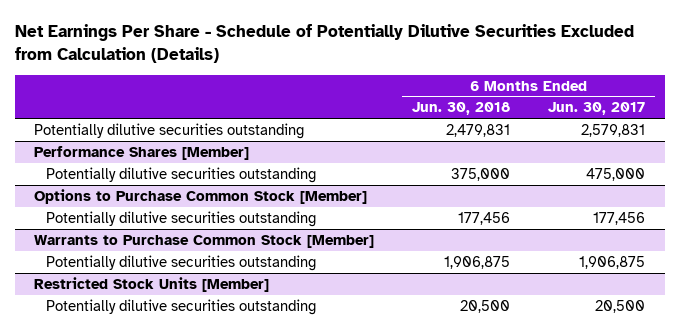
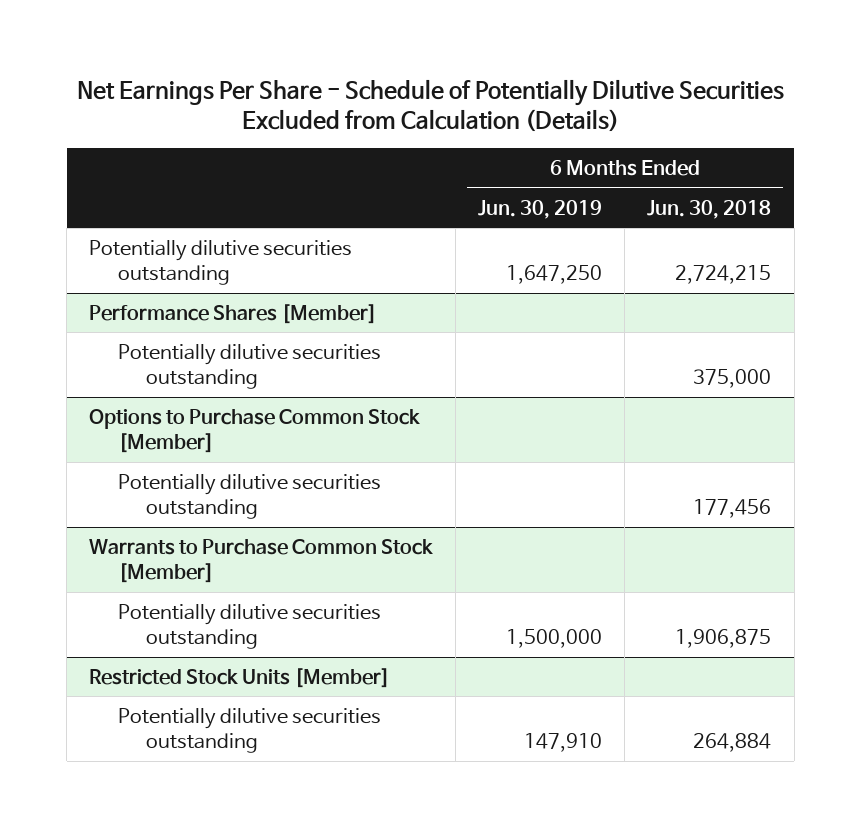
- | 6 Months Ended Jun. 30, 2018 | 6 Months Ended Jun. 30, 2017
+ | 6 Months Ended Jun. 30, 2019 | 6 Months Ended Jun. 30, 2018
- Potentially dilutive securities outstanding | 2,479,831 | 2,579,831
+ Potentially dilutive securities outstanding | 1,647,250 | 2,724,215
@ Restricted Stock Units [Member]
- Potentially dilutive securities outstanding | 20,500 | 20,500
+ Potentially dilutive securities outstanding | 147,910 | 264,884

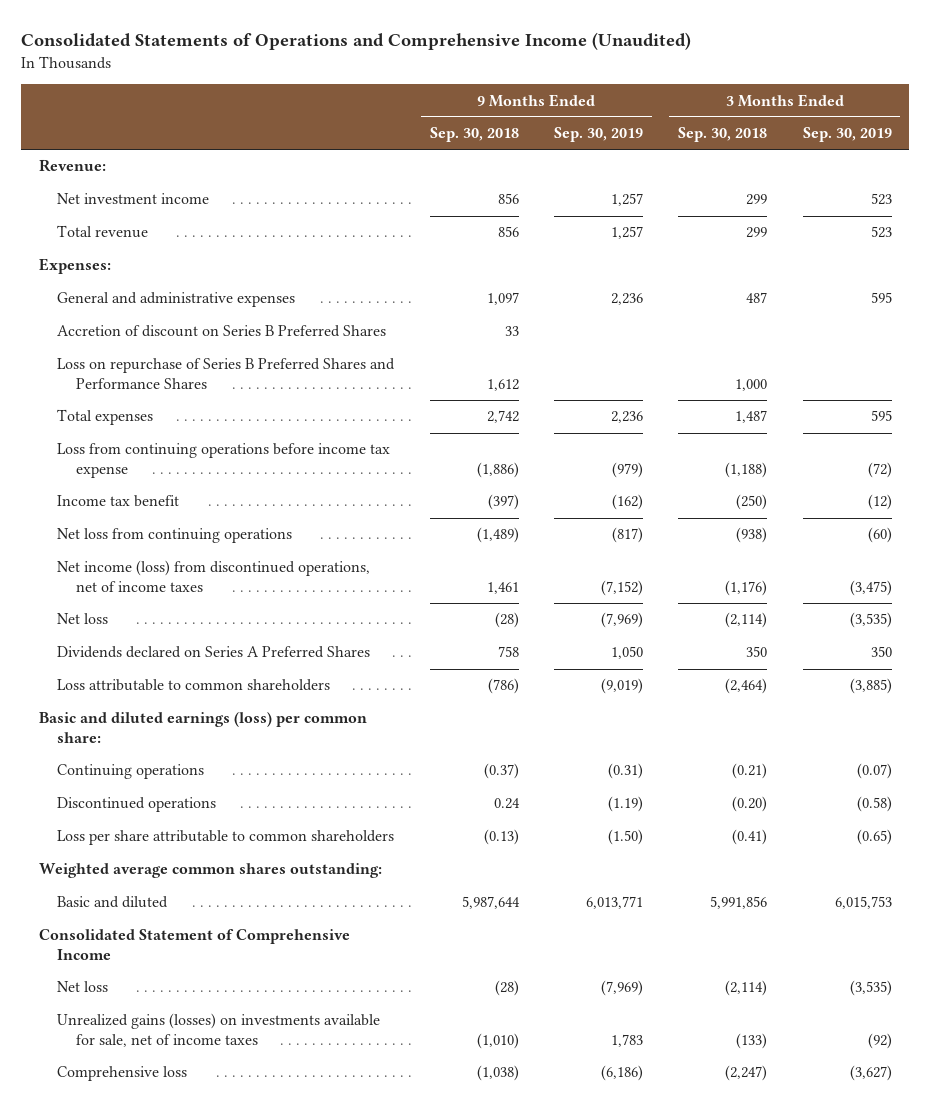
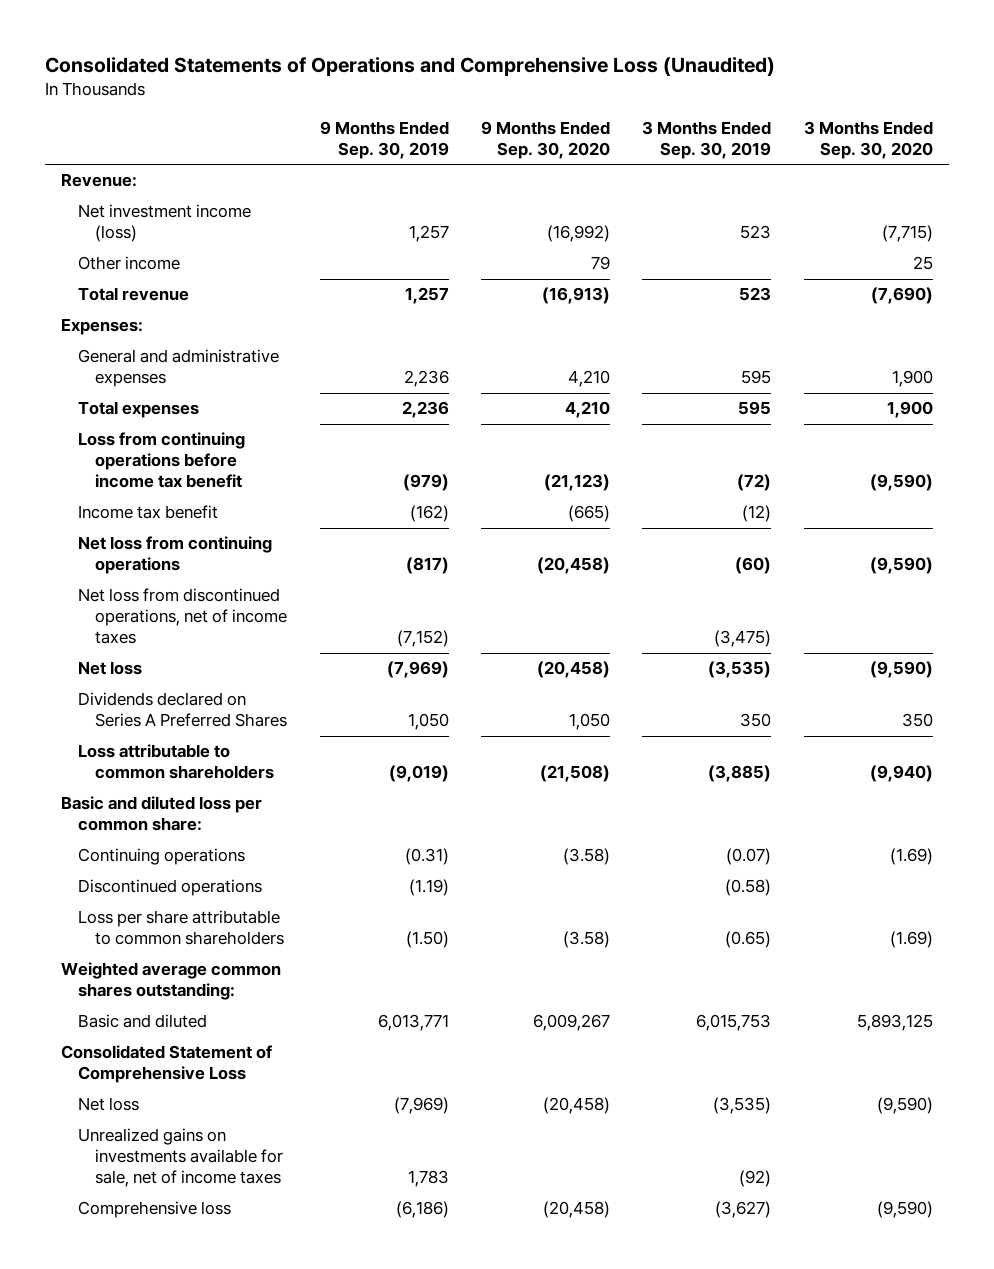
- Consolidated Statements of Operations and Comprehensive Income (Unaudited)
+ Consolidated Statements of Operations and Comprehensive Loss (Unaudited)
- | 9 Months Ended Sep. 30, 2018 | 9 Months Ended Sep. 30, 2019 | 3 Months Ended Sep. 30, 2018 | 3 Months Ended Sep. 30, 2019
+ | 9 Months Ended Sep. 30, 2019 | 9 Months Ended Sep. 30, 2020 | 3 Months Ended Sep. 30, 2019 | 3 Months Ended Sep. 30, 2020
- Net investment income | 856 | 1,257 | 299 | 523
+ Net investment income (loss) | 1,257 | (16,992) | 523 | (7,715)
+ Other income | | 79 | | 25
- Accretion of discount on Series B Preferred Shares | 33 | | |
- Loss on repurchase of Series B Preferred Shares and Performance Shares | 1,612 | | 1,000 |
- Loss from continuing operations before income tax expense | (1,886) | (979) | (1,188) | (72)
+ Loss from continuing operations before income tax benefit | (979) | (21,123) | (72) | (9,590)
- Net income (loss) from discontinued operations, net of income taxes | 1,461 | (7,152) | (1,176) | (3,475)
+ Net loss from discontinued operations, net of income taxes | (7,152) | | (3,475) |
- Basic and diluted earnings (loss) per common share:
+ Basic and diluted loss per common share:
- Consolidated Statement of Comprehensive Income
+ Consolidated Statement of Comprehensive Loss
- Unrealized gains (losses) on investments available for sale, net of income taxes | (1,010) | 1,783 | (133) | (92)
+ Unrealized gains on investments available for sale, net of income taxes | 1,783 | | (92) |

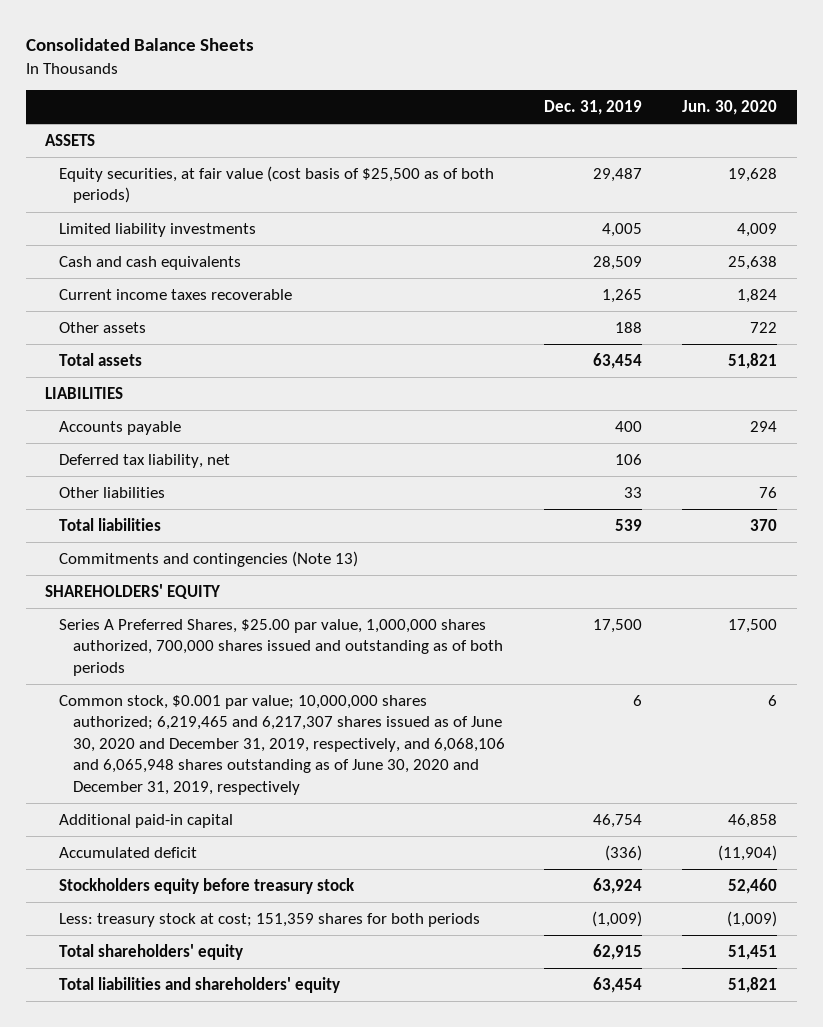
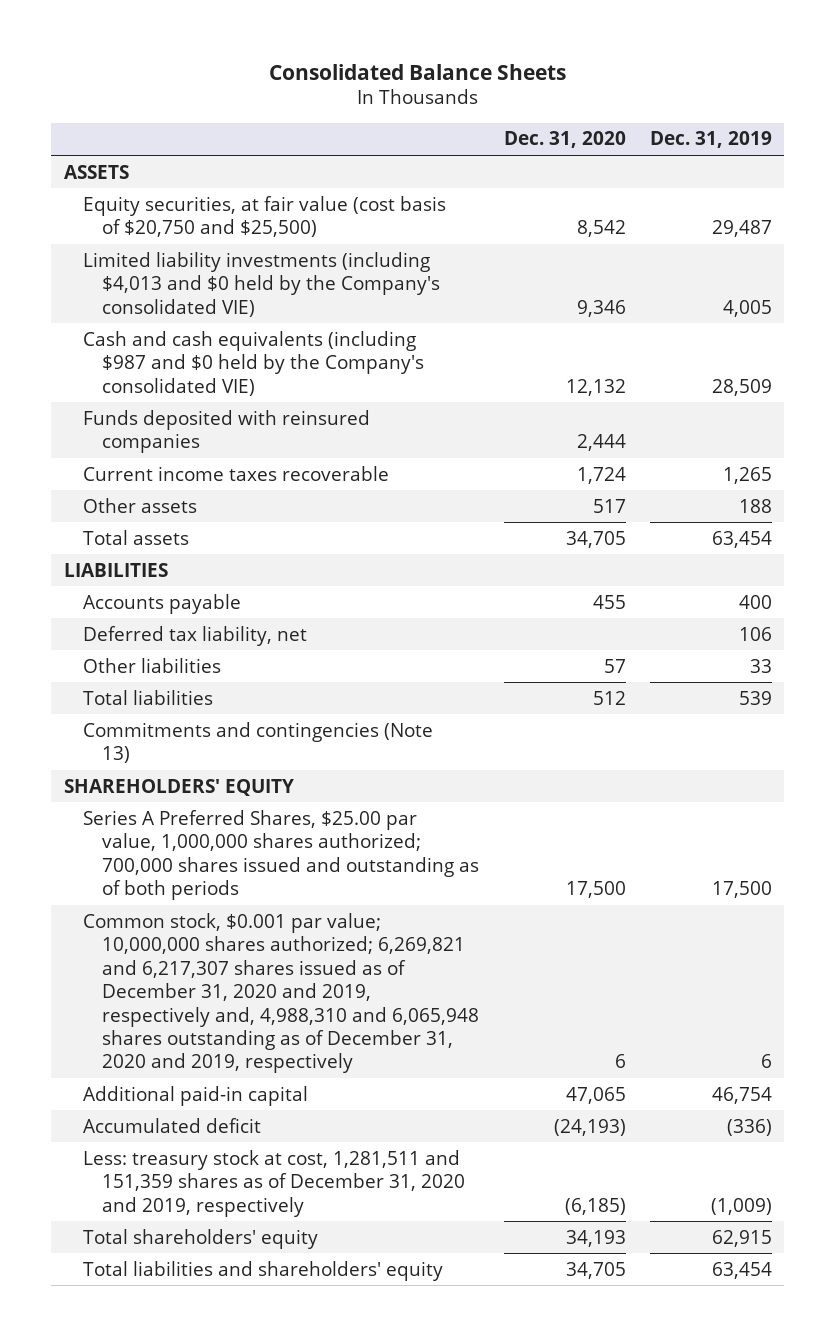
- | Dec. 31, 2019 | Jun. 30, 2020
+ | Dec. 31, 2020 | Dec. 31, 2019
- Equity securities, at fair value (cost basis of $25,500 as of both periods) | 29,487 | 19,628
- Limited liability investments | 4,005 | 4,009
- Cash and cash equivalents | 28,509 | 25,638
+ Equity securities, at fair value (cost basis of $20,750 and $25,500) | 8,542 | 29,487
+ Limited liability investments (including $4,013 and $0 held by the Company's consolidated VIE) | 9,346 | 4,005
+ Cash and cash equivalents (including $987 and $0 held by the Company's consolidated VIE) | 12,132 | 28,509
+ Funds deposited with reinsured companies | 2,444 |
- Series A Preferred Shares, $25.00 par value, 1,000,000 shares authorized, 700,000 shares issued and outstanding as of both periods | 17,500 | 17,500
- Common stock, $0.001 par value; 10,000,000 shares authorized; 6,219,465 and 6,217,307 shares issued as of June 30, 2020 and December 31, 2019, respectively, and 6,068,106 and 6,065,948 shares outstanding as of June 30, 2020 and December 31, 2019, respectively | 6 | 6
+ Series A Preferred Shares, $25.00 par value, 1,000,000 shares authorized; 700,000 shares issued and outstanding as of both periods | 17,500 | 17,500
+ Common stock, $0.001 par value; 10,000,000 shares authorized; 6,269,821 and 6,217,307 shares issued as of December 31, 2020 and 2019, respectively and, 4,988,310 and 6,065,948 shares outstanding as of December 31, 2020 and 2019, respectively | 6 | 6
- Stockholders equity before treasury stock | 63,924 | 52,460
- Less: treasury stock at cost; 151,359 shares for both periods | (1,009) | (1,009)
+ Less: treasury stock at cost, 1,281,511 and 151,359 shares as of December 31, 2020 and 2019, respectively | (6,185) | (1,009)

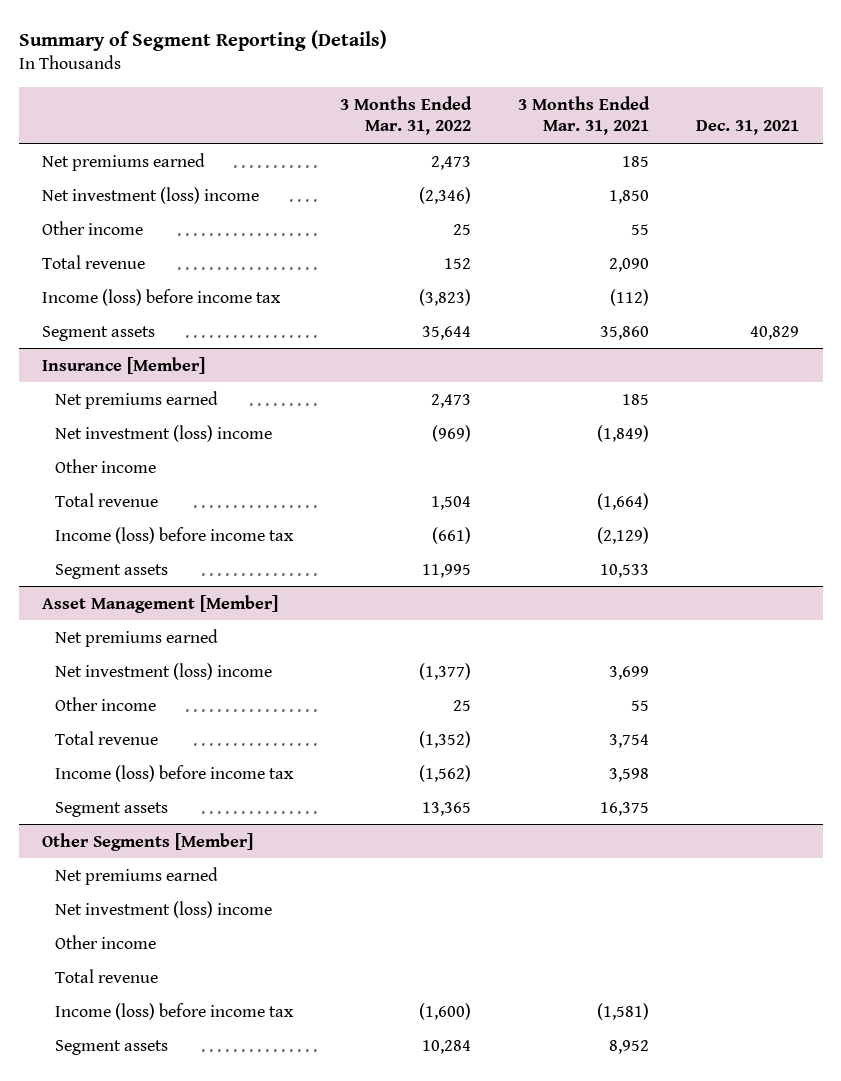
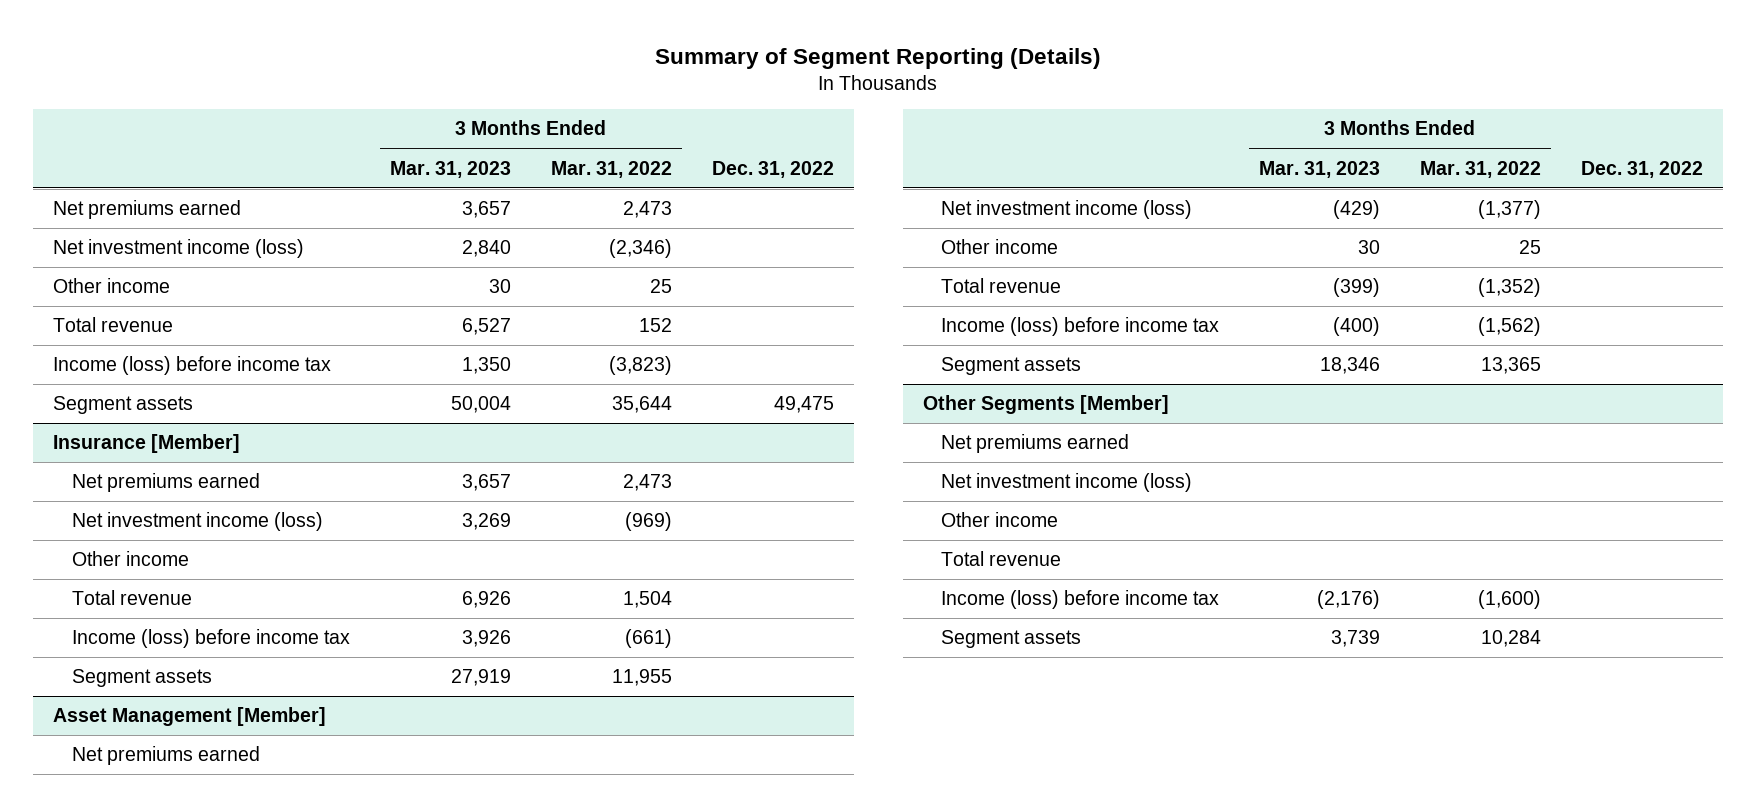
- | 3 Months Ended Mar. 31, 2022 | 3 Months Ended Mar. 31, 2021 | Dec. 31, 2021
+ | 3 Months Ended Mar. 31, 2023 | 3 Months Ended Mar. 31, 2022 | Dec. 31, 2022
- Net investment (loss) income | (2,346) | 1,850 |
+ Net investment income (loss) | 2,840 | (2,346) |
@ Insurance [Member]
- Net investment (loss) income | (969) | (1,849) |
+ Net investment income (loss) | 3,269 | (969) |
- Segment assets | 11,995 | 10,533 |
+ Segment assets | 27,919 | 11,955 |
@ Asset Management [Member]
- Net investment (loss) income | (1,377) | 3,699 |
+ Net investment income (loss) | (429) | (1,377) |
@ Other Segments [Member]
- Net investment (loss) income
+ Net investment income (loss)

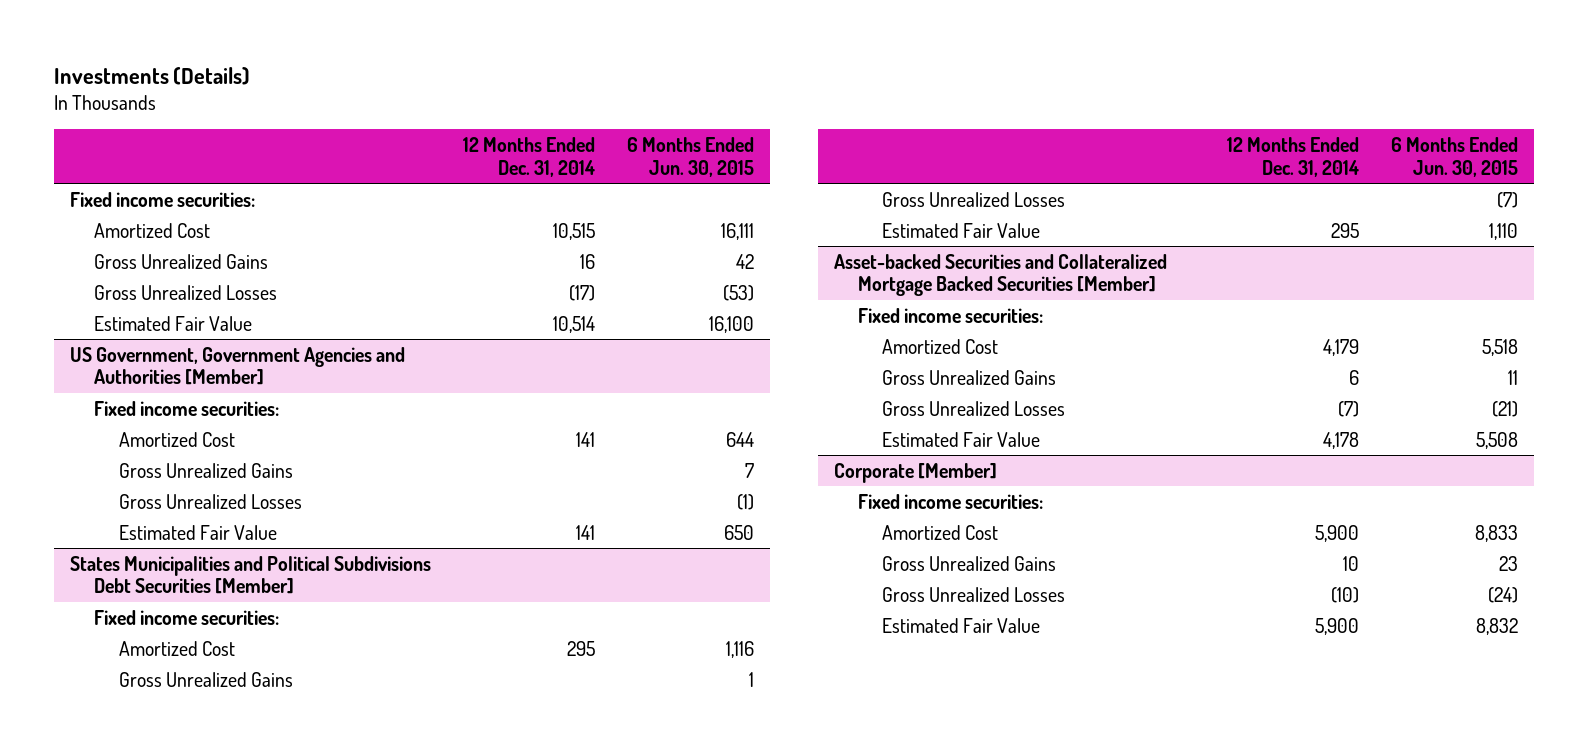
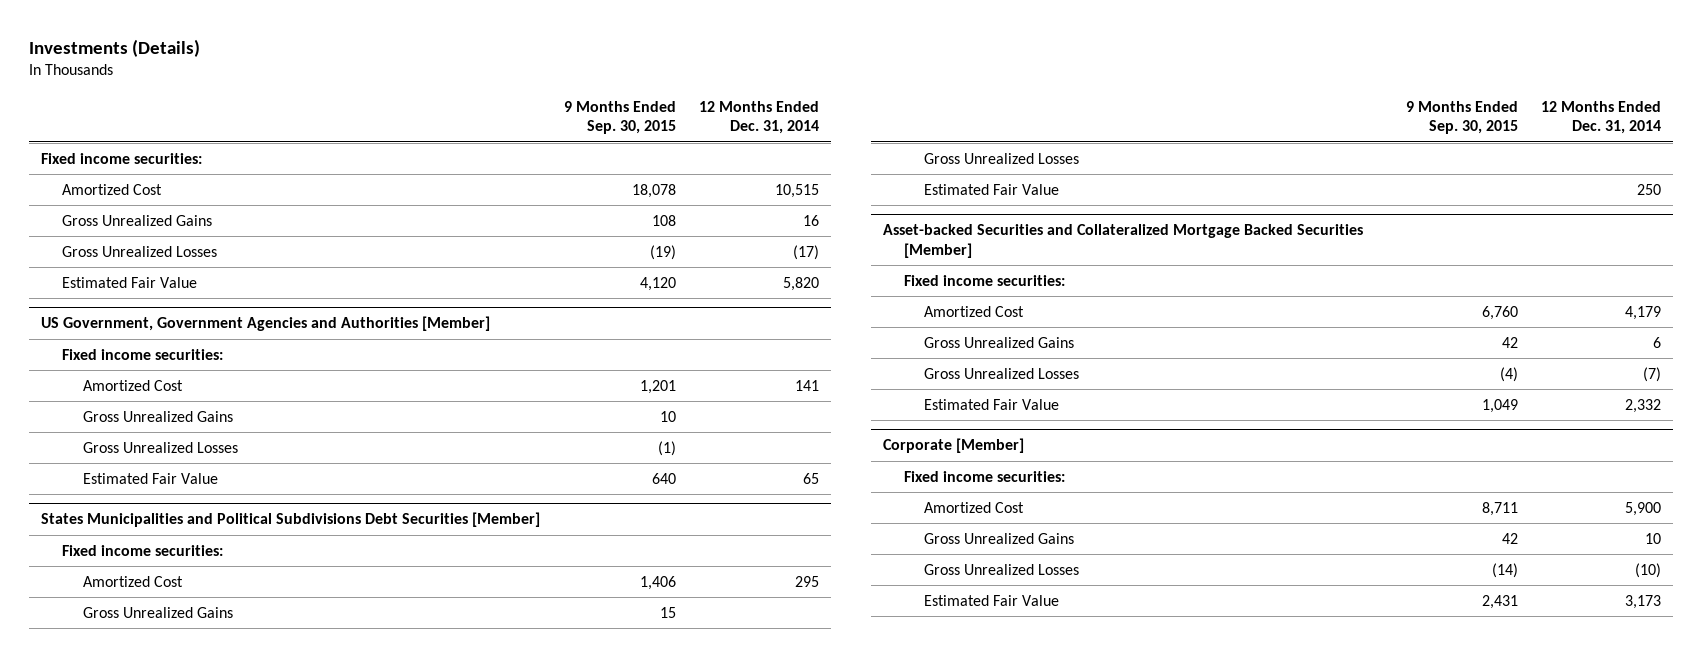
- | 12 Months Ended Dec. 31, 2014 | 6 Months Ended Jun. 30, 2015
+ | 9 Months Ended Sep. 30, 2015 | 12 Months Ended Dec. 31, 2014
- Estimated Fair Value | 10,514 | 16,100
+ Estimated Fair Value | 4,120 | 5,820
@ US Government, Government Agencies and Authorities [Member]
- Estimated Fair Value | 141 | 650
+ Estimated Fair Value | 640 | 65
@ States Municipalities and Political Subdivisions Debt Securities [Member]
- Estimated Fair Value | 295 | 1,110
+ Estimated Fair Value | | 250
@ Asset-backed Securities and Collateralized Mortgage Backed Securities [Member]
- Estimated Fair Value | 4,178 | 5,508
+ Estimated Fair Value | 1,049 | 2,332
@ Corporate [Member]
- Estimated Fair Value | 5,900 | 8,832
+ Estimated Fair Value | 2,431 | 3,173

